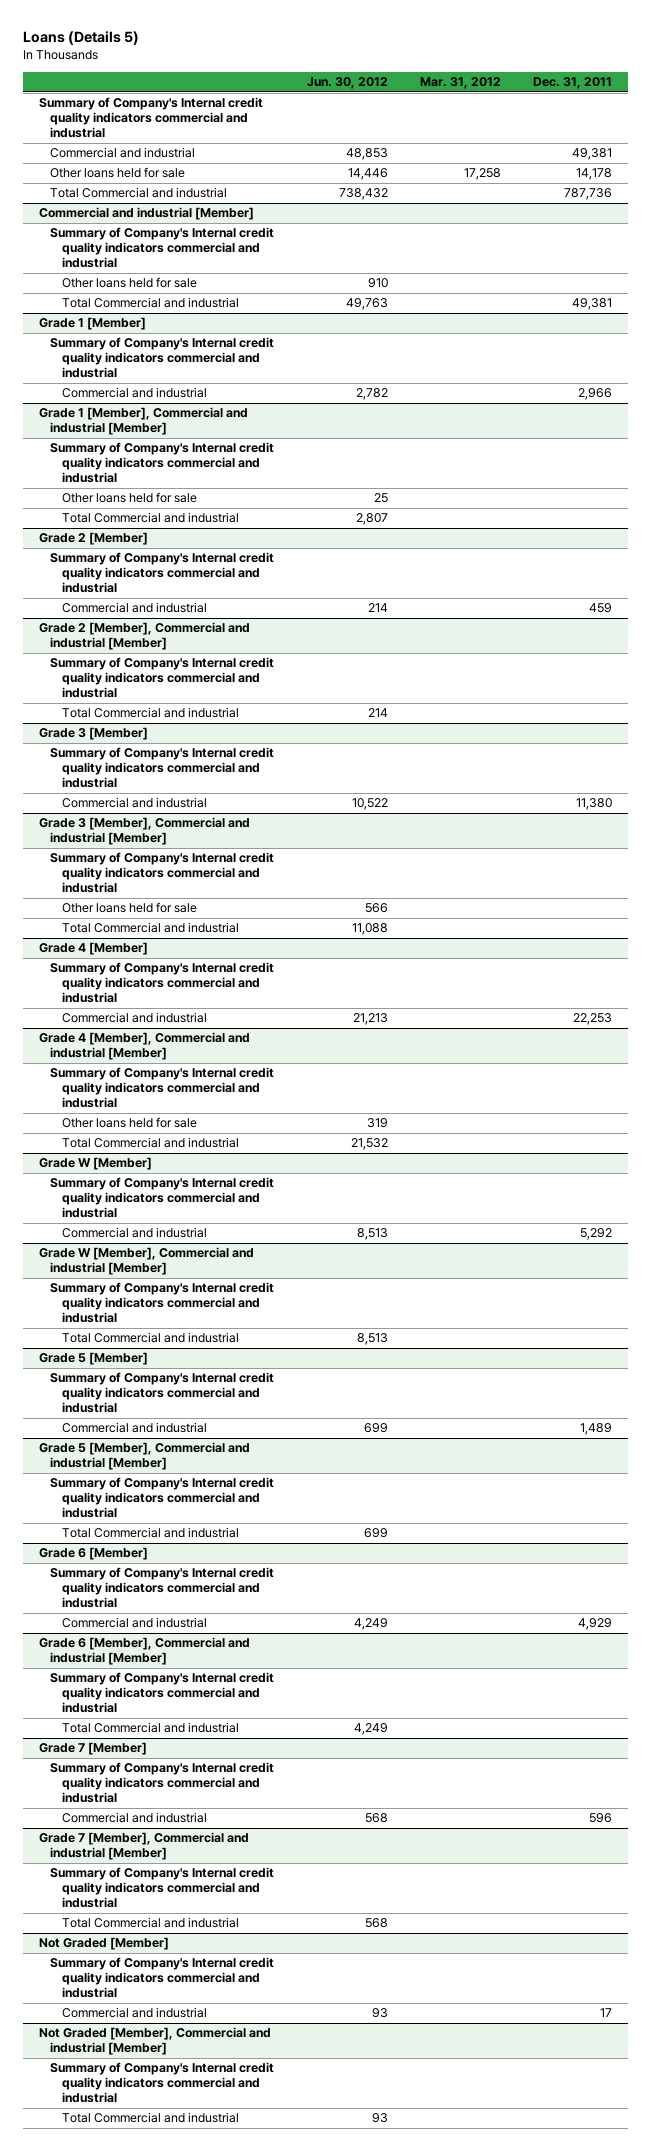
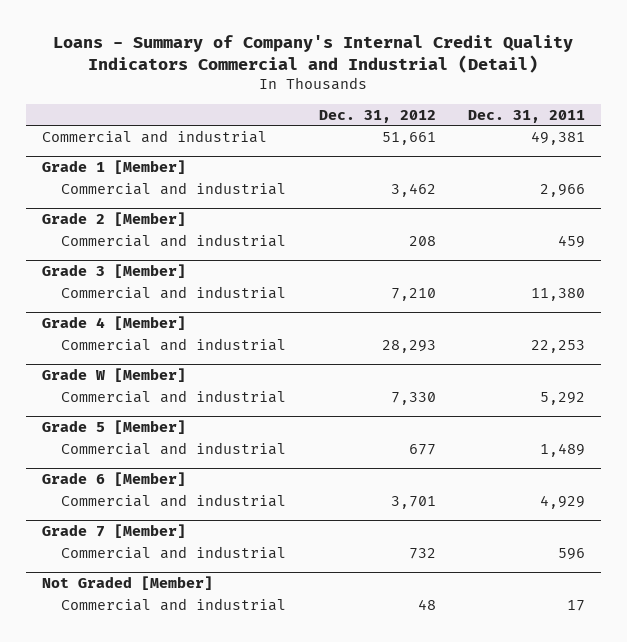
- Loans (Details 5)
+ Loans - Summary of Company's Internal Credit Quality Indicators Commercial and Industrial (Detail)
- | Jun. 30, 2012 | Mar. 31, 2012 | Dec. 31, 2011
+ | Dec. 31, 2012 | Dec. 31, 2011
- Summary of Company's Internal credit quality indicators commercial and industrial
- Other loans held for sale | 14,446 | 17,258 | 14,178
- Total Commercial and industrial | 738,432 | | 787,736
- Commercial and industrial [Member]
- Summary of Company's Internal credit quality indicators commercial and industrial
- Other loans held for sale | 910 | |
- Total Commercial and industrial | 49,763 | | 49,381
@ Grade 1 [Member]
- Summary of Company's Internal credit quality indicators commercial and industrial
- Grade 1 [Member], Commercial and industrial [Member]
- Summary of Company's Internal credit quality indicators commercial and industrial
- Other loans held for sale | 25 | |
- Total Commercial and industrial | 2,807 | |
@ Grade 2 [Member]
- Summary of Company's Internal credit quality indicators commercial and industrial
- Grade 2 [Member], Commercial and industrial [Member]
- Summary of Company's Internal credit quality indicators commercial and industrial
- Total Commercial and industrial | 214 | |
@ Grade 3 [Member]
- Summary of Company's Internal credit quality indicators commercial and industrial
- Grade 3 [Member], Commercial and industrial [Member]
- Summary of Company's Internal credit quality indicators commercial and industrial
- Other loans held for sale | 566 | |
- Total Commercial and industrial | 11,088 | |
@ Grade 4 [Member]
- Summary of Company's Internal credit quality indicators commercial and industrial
- Grade 4 [Member], Commercial and industrial [Member]
- Summary of Company's Internal credit quality indicators commercial and industrial
- Other loans held for sale | 319 | |
- Total Commercial and industrial | 21,532 | |
@ Grade W [Member]
- Summary of Company's Internal credit quality indicators commercial and industrial
- Grade W [Member], Commercial and industrial [Member]
- Summary of Company's Internal credit quality indicators commercial and industrial
- Total Commercial and industrial | 8,513 | |
@ Grade 5 [Member]
- Summary of Company's Internal credit quality indicators commercial and industrial
- Grade 5 [Member], Commercial and industrial [Member]
- Summary of Company's Internal credit quality indicators commercial and industrial
- Total Commercial and industrial | 699 | |
@ Grade 6 [Member]
- Summary of Company's Internal credit quality indicators commercial and industrial
- Grade 6 [Member], Commercial and industrial [Member]
- Summary of Company's Internal credit quality indicators commercial and industrial
- Total Commercial and industrial | 4,249 | |
@ Grade 7 [Member]
- Summary of Company's Internal credit quality indicators commercial and industrial
- Grade 7 [Member], Commercial and industrial [Member]
- Summary of Company's Internal credit quality indicators commercial and industrial
- Total Commercial and industrial | 568 | |
@ Not Graded [Member]
- Summary of Company's Internal credit quality indicators commercial and industrial
- Not Graded [Member], Commercial and industrial [Member]
- Summary of Company's Internal credit quality indicators commercial and industrial
- Total Commercial and industrial | 93 | |

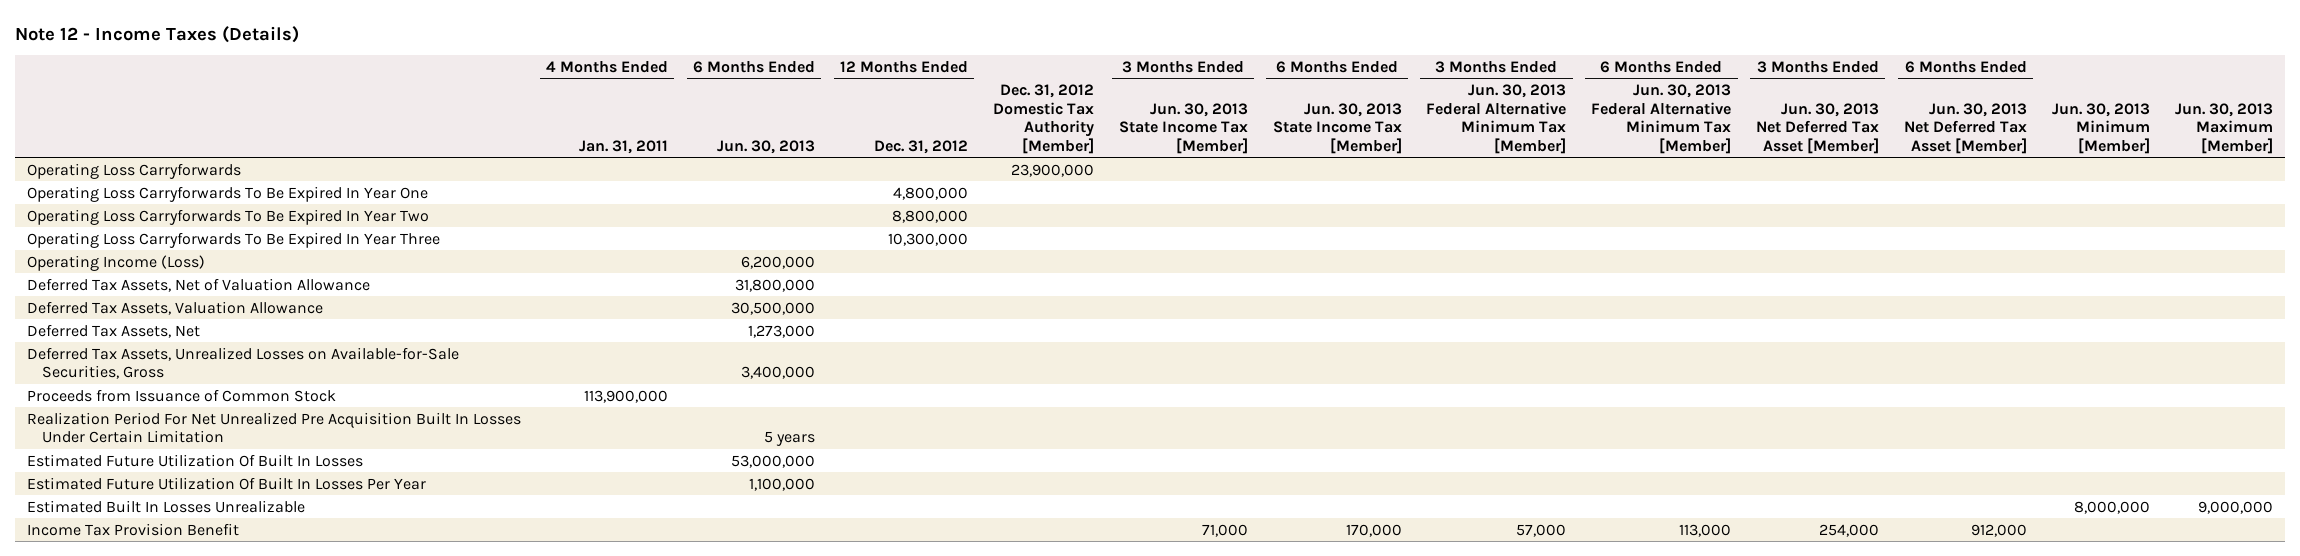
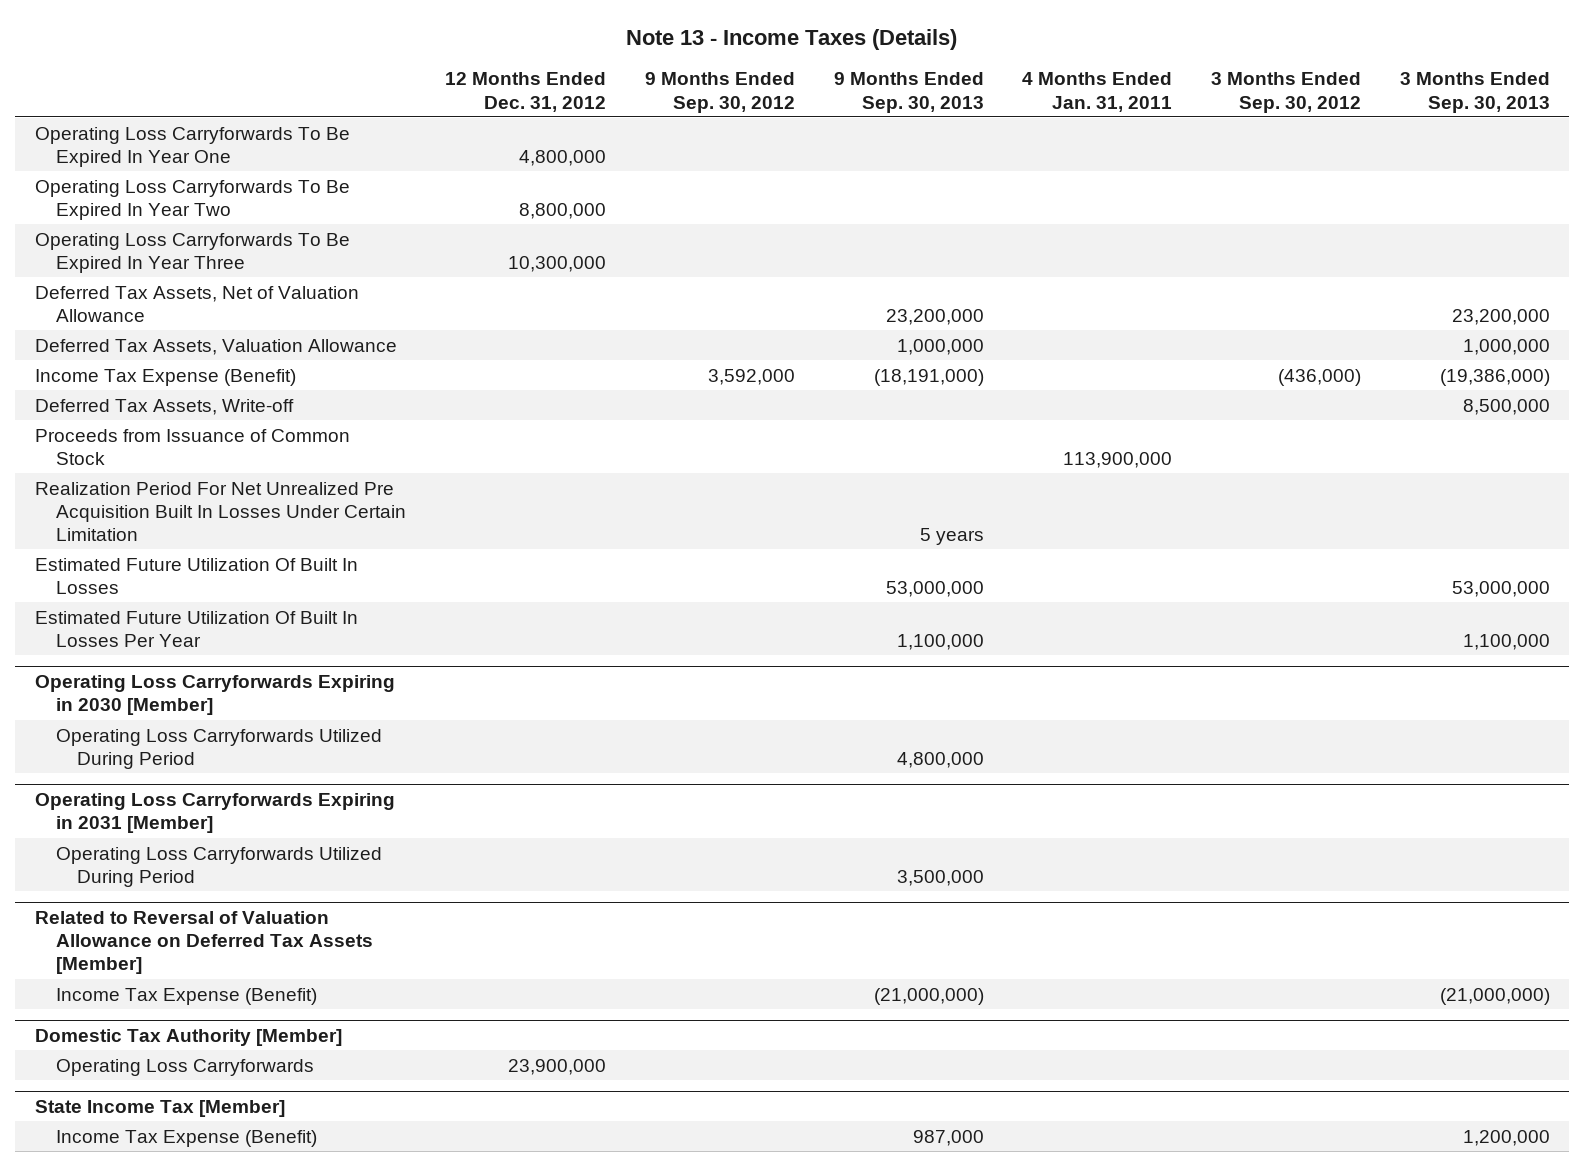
- Note 12 - Income Taxes (Details)
+ Note 13 - Income Taxes (Details)
- | 4 Months Ended Jan. 31, 2011 | 6 Months Ended Jun. 30, 2013 | 12 Months Ended Dec. 31, 2012 | Dec. 31, 2012 Domestic Tax Authority [Member] | 3 Months Ended Jun. 30, 2013 State Income Tax [Member] | 6 Months Ended Jun. 30, 2013 State Income Tax [Member] | 3 Months Ended Jun. 30, 2013 Federal Alternative Minimum Tax [Member] | 6 Months Ended Jun. 30, 2013 Federal Alternative Minimum Tax [Member] | 3 Months Ended Jun. 30, 2013 Net Deferred Tax Asset [Member] | 6 Months Ended Jun. 30, 2013 Net Deferred Tax Asset [Member] | Jun. 30, 2013 Minimum [Member] | Jun. 30, 2013 Maximum [Member]
+ | 12 Months Ended Dec. 31, 2012 | 9 Months Ended Sep. 30, 2012 | 9 Months Ended Sep. 30, 2013 | 4 Months Ended Jan. 31, 2011 | 3 Months Ended Sep. 30, 2012 | 3 Months Ended Sep. 30, 2013
- Operating Loss Carryforwards | | | | 23,900,000 | | | | | | | |
- Operating Income (Loss) | | 6,200,000 | | | | | | | | | |
- Deferred Tax Assets, Net | | 1,273,000 | | | | | | | | | |
- Deferred Tax Assets, Unrealized Losses on Available-for-Sale Securities, Gross | | 3,400,000 | | | | | | | | | |
+ Income Tax Expense (Benefit) | | 3,592,000 | (18,191,000) | | (436,000) | (19,386,000)
+ Deferred Tax Assets, Write-off | | | | | | 8,500,000
- Estimated Built In Losses Unrealizable | | | | | | | | | | | 8,000,000 | 9,000,000
- Income Tax Provision Benefit | | | | | 71,000 | 170,000 | 57,000 | 113,000 | 254,000 | 912,000 | |
+ Operating Loss Carryforwards Expiring in 2030 [Member]
+ Operating Loss Carryforwards Utilized During Period | | | 4,800,000 | | |
+ Operating Loss Carryforwards Expiring in 2031 [Member]
+ Operating Loss Carryforwards Utilized During Period | | | 3,500,000 | | |
+ Related to Reversal of Valuation Allowance on Deferred Tax Assets [Member]
+ Income Tax Expense (Benefit) | | | (21,000,000) | | | (21,000,000)
+ Domestic Tax Authority [Member]
+ Operating Loss Carryforwards | 23,900,000 | | | | |
+ State Income Tax [Member]
+ Income Tax Expense (Benefit) | | | 987,000 | | | 1,200,000

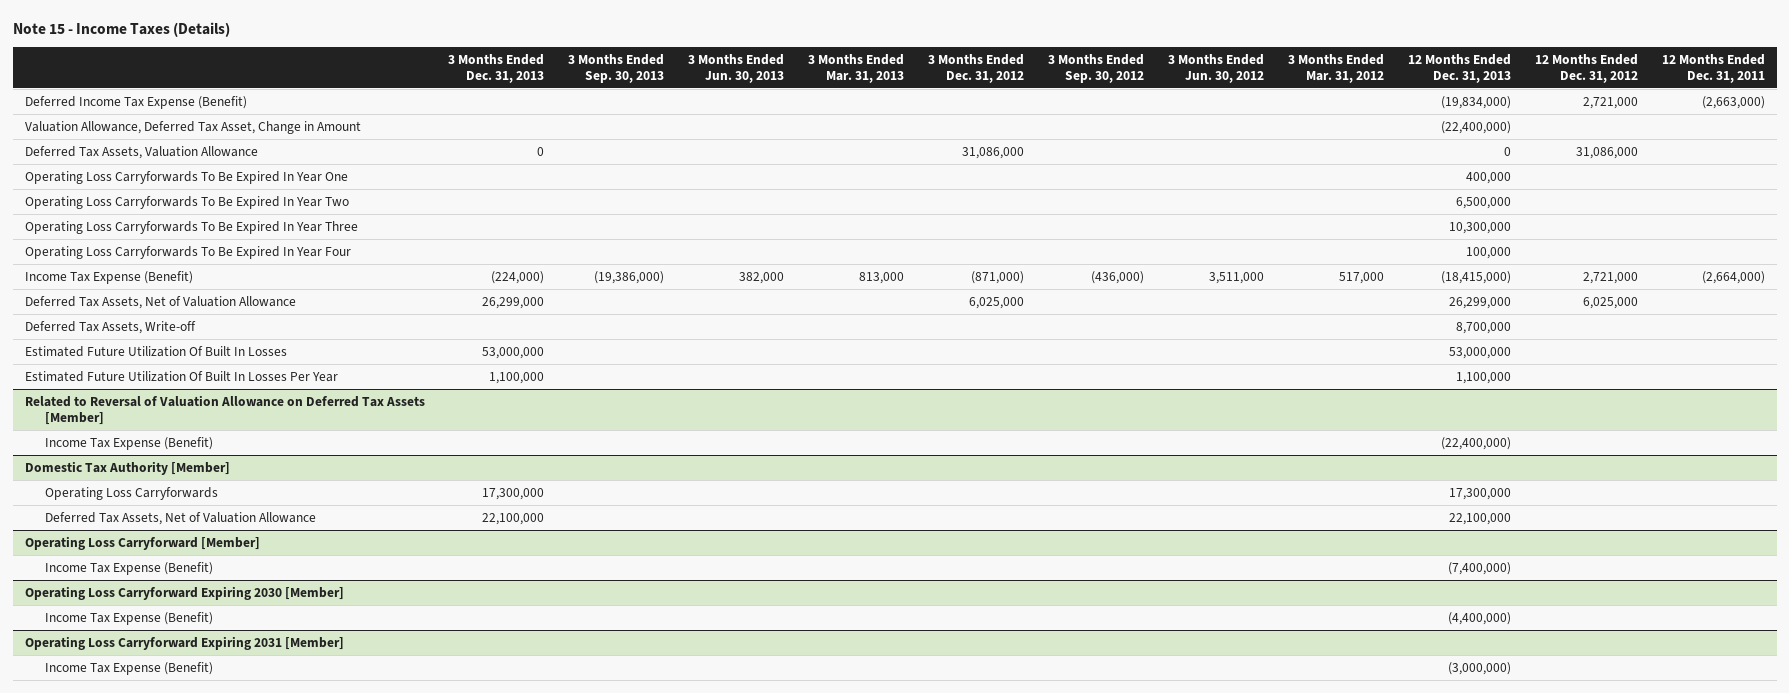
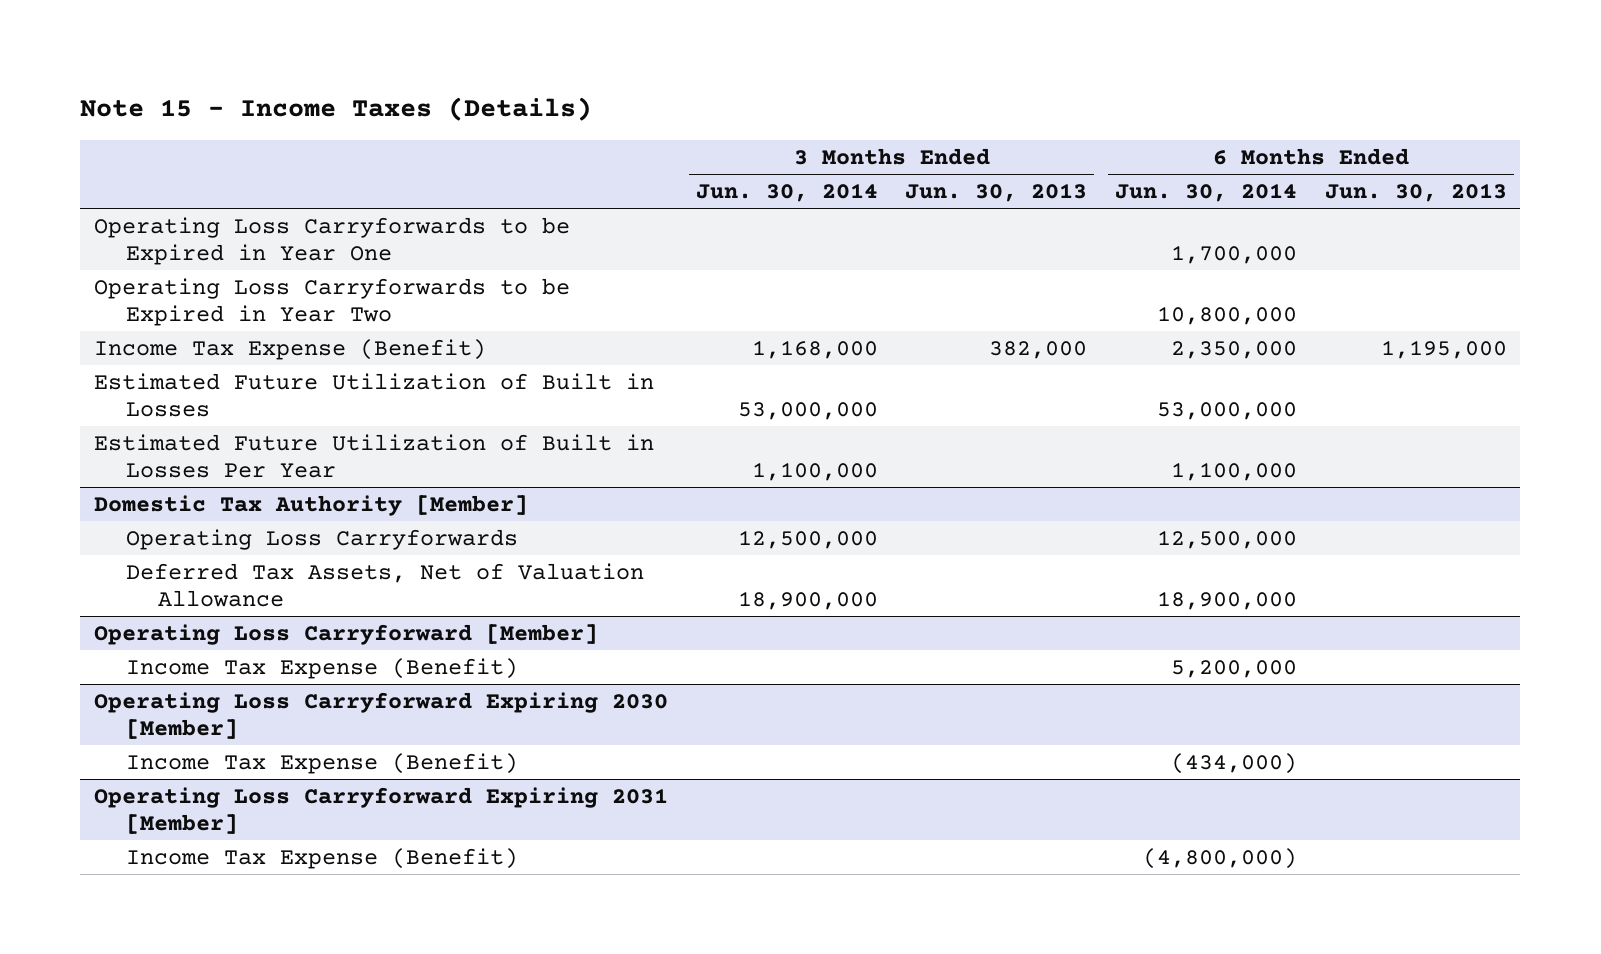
- | 3 Months Ended Dec. 31, 2013 | 3 Months Ended Sep. 30, 2013 | 3 Months Ended Jun. 30, 2013 | 3 Months Ended Mar. 31, 2013 | 3 Months Ended Dec. 31, 2012 | 3 Months Ended Sep. 30, 2012 | 3 Months Ended Jun. 30, 2012 | 3 Months Ended Mar. 31, 2012 | 12 Months Ended Dec. 31, 2013 | 12 Months Ended Dec. 31, 2012 | 12 Months Ended Dec. 31, 2011
+ | 3 Months Ended Jun. 30, 2014 | 3 Months Ended Jun. 30, 2013 | 6 Months Ended Jun. 30, 2014 | 6 Months Ended Jun. 30, 2013
- Deferred Income Tax Expense (Benefit) | | | | | | | | | (19,834,000) | 2,721,000 | (2,663,000)
- Valuation Allowance, Deferred Tax Asset, Change in Amount | | | | | | | | | (22,400,000) | |
- Deferred Tax Assets, Valuation Allowance | 0 | | | | 31,086,000 | | | | 0 | 31,086,000 |
- Operating Loss Carryforwards To Be Expired In Year One | | | | | | | | | 400,000 | |
- Operating Loss Carryforwards To Be Expired In Year Two | | | | | | | | | 6,500,000 | |
- Operating Loss Carryforwards To Be Expired In Year Three | | | | | | | | | 10,300,000 | |
- Operating Loss Carryforwards To Be Expired In Year Four | | | | | | | | | 100,000 | |
+ Operating Loss Carryforwards to be Expired in Year One | | | 1,700,000 |
+ Operating Loss Carryforwards to be Expired in Year Two | | | 10,800,000 |
- Deferred Tax Assets, Net of Valuation Allowance | 26,299,000 | | | | 6,025,000 | | | | 26,299,000 | 6,025,000 |
- Deferred Tax Assets, Write-off | | | | | | | | | 8,700,000 | |
- Estimated Future Utilization Of Built In Losses | 53,000,000 | | | | | | | | 53,000,000 | |
- Estimated Future Utilization Of Built In Losses Per Year | 1,100,000 | | | | | | | | 1,100,000 | |
- Related to Reversal of Valuation Allowance on Deferred Tax Assets [Member]
- Income Tax Expense (Benefit) | | | | | | | | | (22,400,000) | |
+ Estimated Future Utilization of Built in Losses | 53,000,000 | | 53,000,000 |
+ Estimated Future Utilization of Built in Losses Per Year | 1,100,000 | | 1,100,000 |

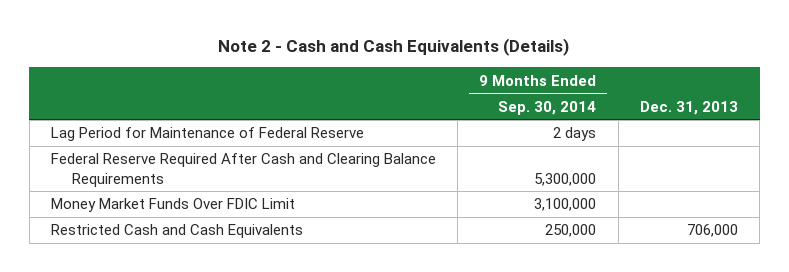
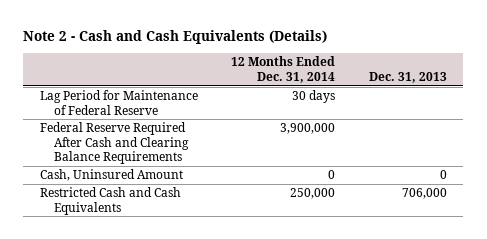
- | 9 Months Ended Sep. 30, 2014 | Dec. 31, 2013
+ | 12 Months Ended Dec. 31, 2014 | Dec. 31, 2013
- Money Market Funds Over FDIC Limit | 3,100,000 |
+ Cash, Uninsured Amount | 0 | 0

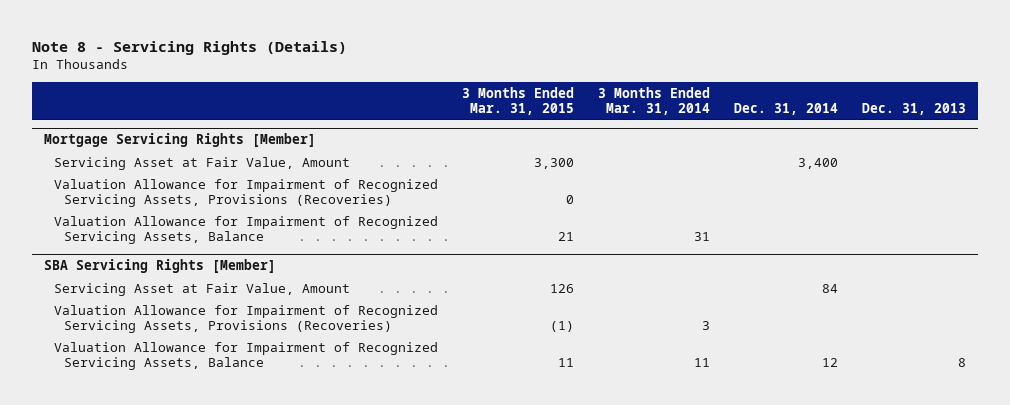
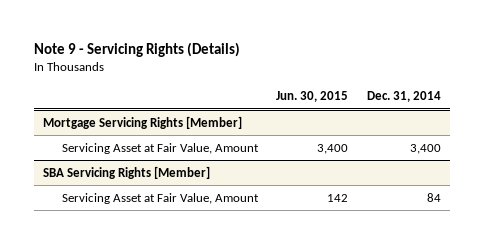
- Note 8 - Servicing Rights (Details)
+ Note 9 - Servicing Rights (Details)
- | 3 Months Ended Mar. 31, 2015 | 3 Months Ended Mar. 31, 2014 | Dec. 31, 2014 | Dec. 31, 2013
+ | Jun. 30, 2015 | Dec. 31, 2014
@ Mortgage Servicing Rights [Member]
- Valuation Allowance for Impairment of Recognized Servicing Assets, Provisions (Recoveries) | 0 | | |
- Valuation Allowance for Impairment of Recognized Servicing Assets, Balance | 21 | 31 | |
@ SBA Servicing Rights [Member]
- Valuation Allowance for Impairment of Recognized Servicing Assets, Provisions (Recoveries) | (1) | 3 | |
- Valuation Allowance for Impairment of Recognized Servicing Assets, Balance | 11 | 11 | 12 | 8

